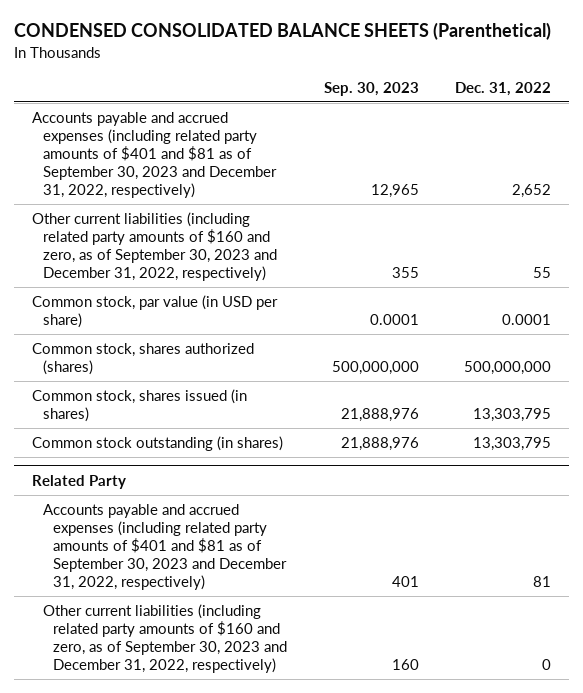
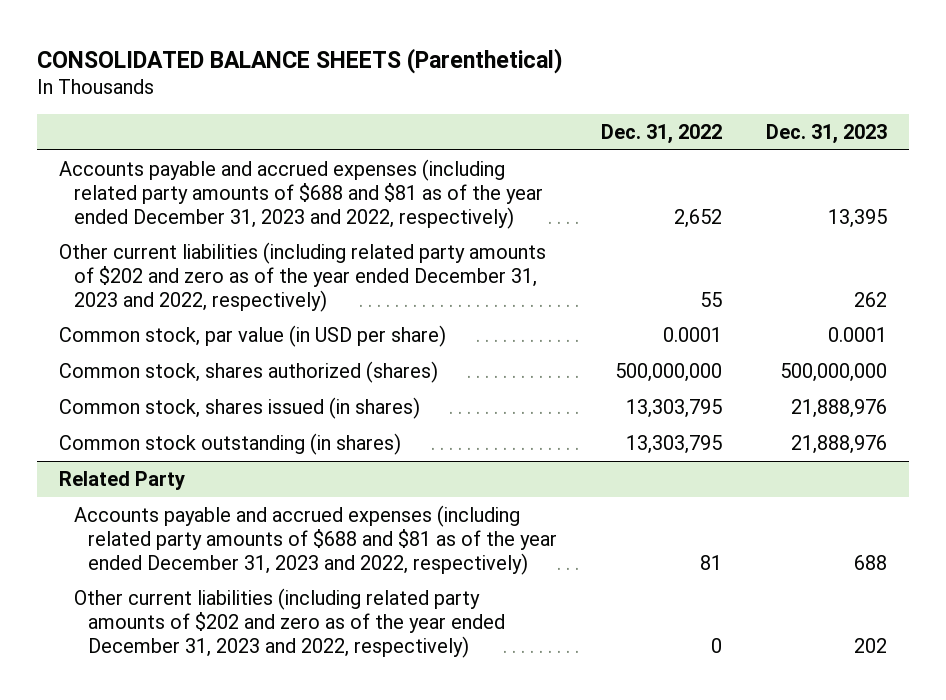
- CONDENSED CONSOLIDATED BALANCE SHEETS (Parenthetical)
+ CONSOLIDATED BALANCE SHEETS (Parenthetical)
- | Sep. 30, 2023 | Dec. 31, 2022
+ | Dec. 31, 2022 | Dec. 31, 2023
- Accounts payable and accrued expenses (including related party amounts of $401 and $81 as of September 30, 2023 and December 31, 2022, respectively) | 12,965 | 2,652
- Other current liabilities (including related party amounts of $160 and zero, as of September 30, 2023 and December 31, 2022, respectively) | 355 | 55
+ Accounts payable and accrued expenses (including related party amounts of $688 and $81 as of the year ended December 31, 2023 and 2022, respectively) | 2,652 | 13,395
+ Other current liabilities (including related party amounts of $202 and zero as of the year ended December 31, 2023 and 2022, respectively) | 55 | 262
@ Related Party
- Accounts payable and accrued expenses (including related party amounts of $401 and $81 as of September 30, 2023 and December 31, 2022, respectively) | 401 | 81
- Other current liabilities (including related party amounts of $160 and zero, as of September 30, 2023 and December 31, 2022, respectively) | 160 | 0
+ Accounts payable and accrued expenses (including related party amounts of $688 and $81 as of the year ended December 31, 2023 and 2022, respectively) | 81 | 688
+ Other current liabilities (including related party amounts of $202 and zero as of the year ended December 31, 2023 and 2022, respectively) | 0 | 202

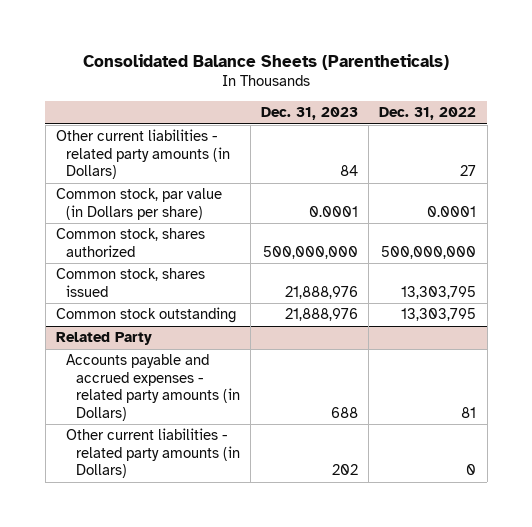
- CONSOLIDATED BALANCE SHEETS (Parenthetical)
+ Consolidated Balance Sheets (Parentheticals)
- | Dec. 31, 2022 | Dec. 31, 2023
+ | Dec. 31, 2023 | Dec. 31, 2022
- Accounts payable and accrued expenses (including related party amounts of $688 and $81 as of the year ended December 31, 2023 and 2022, respectively) | 2,652 | 13,395
- Other current liabilities (including related party amounts of $202 and zero as of the year ended December 31, 2023 and 2022, respectively) | 55 | 262
- Common stock, par value (in USD per share) | 0.0001 | 0.0001
- Common stock, shares authorized (shares) | 500,000,000 | 500,000,000
- Common stock, shares issued (in shares) | 13,303,795 | 21,888,976
- Common stock outstanding (in shares) | 13,303,795 | 21,888,976
+ Other current liabilities - related party amounts (in Dollars) | 84 | 27
+ Common stock, par value (in Dollars per share) | 0.0001 | 0.0001
+ Common stock, shares authorized | 500,000,000 | 500,000,000
+ Common stock, shares issued | 21,888,976 | 13,303,795
+ Common stock outstanding | 21,888,976 | 13,303,795
@ Related Party
- Accounts payable and accrued expenses (including related party amounts of $688 and $81 as of the year ended December 31, 2023 and 2022, respectively) | 81 | 688
- Other current liabilities (including related party amounts of $202 and zero as of the year ended December 31, 2023 and 2022, respectively) | 0 | 202
+ Accounts payable and accrued expenses - related party amounts (in Dollars) | 688 | 81
+ Other current liabilities - related party amounts (in Dollars) | 202 | 0

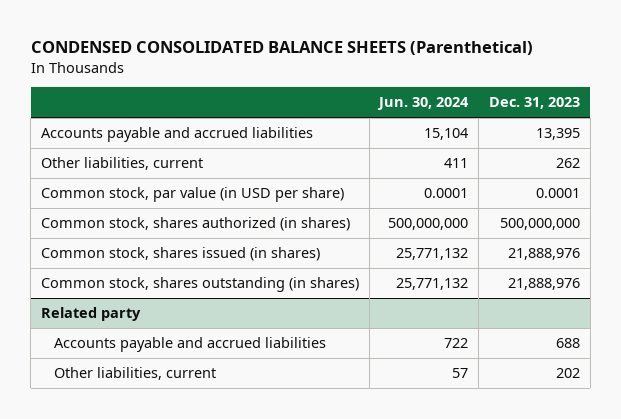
- Consolidated Balance Sheets (Parentheticals)
+ CONDENSED CONSOLIDATED BALANCE SHEETS (Parenthetical)
- | Dec. 31, 2023 | Dec. 31, 2022
+ | Jun. 30, 2024 | Dec. 31, 2023
- Other current liabilities - related party amounts (in Dollars) | 84 | 27
- Common stock, par value (in Dollars per share) | 0.0001 | 0.0001
- Common stock, shares authorized | 500,000,000 | 500,000,000
- Common stock, shares issued | 21,888,976 | 13,303,795
- Common stock outstanding | 21,888,976 | 13,303,795
- Related Party
- Accounts payable and accrued expenses - related party amounts (in Dollars) | 688 | 81
- Other current liabilities - related party amounts (in Dollars) | 202 | 0
+ Accounts payable and accrued liabilities | 15,104 | 13,395
+ Other liabilities, current | 411 | 262
+ Common stock, par value (in USD per share) | 0.0001 | 0.0001
+ Common stock, shares authorized (in shares) | 500,000,000 | 500,000,000
+ Common stock, shares issued (in shares) | 25,771,132 | 21,888,976
+ Common stock, shares outstanding (in shares) | 25,771,132 | 21,888,976
+ Related party
+ Accounts payable and accrued liabilities | 722 | 688
+ Other liabilities, current | 57 | 202

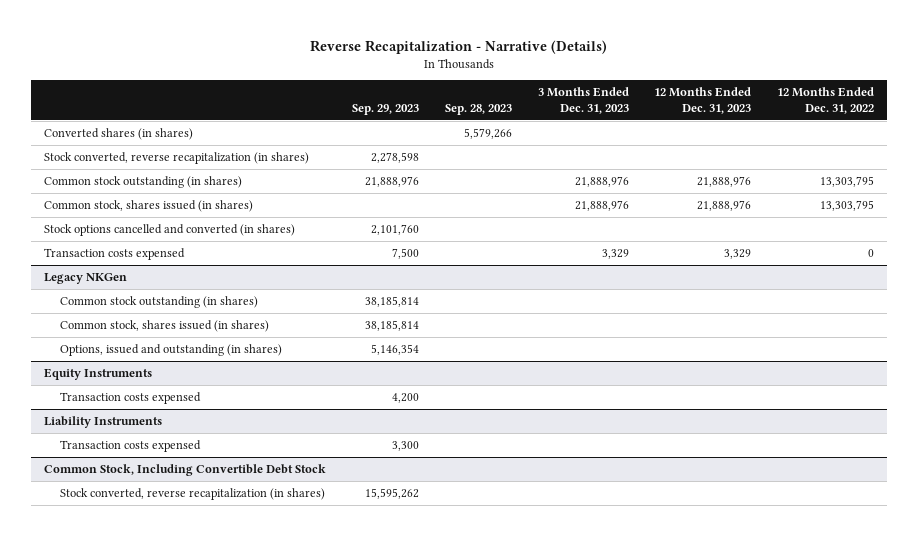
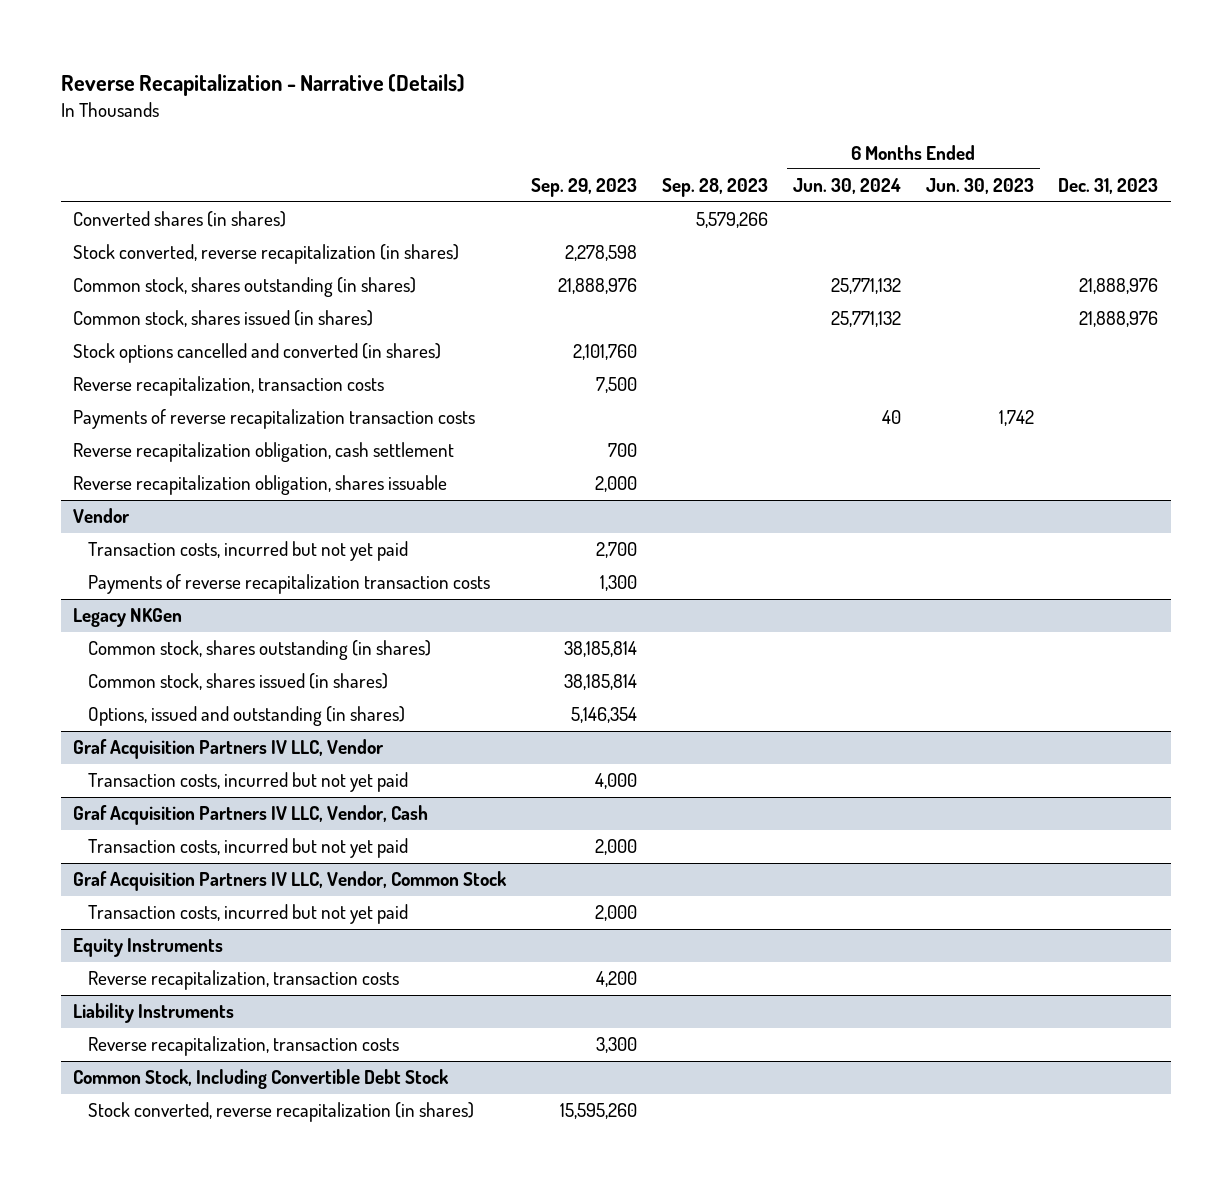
- | Sep. 29, 2023 | Sep. 28, 2023 | 3 Months Ended Dec. 31, 2023 | 12 Months Ended Dec. 31, 2023 | 12 Months Ended Dec. 31, 2022
+ | Sep. 29, 2023 | Sep. 28, 2023 | 6 Months Ended Jun. 30, 2024 | 6 Months Ended Jun. 30, 2023 | Dec. 31, 2023
- Common stock outstanding (in shares) | 21,888,976 | | 21,888,976 | 21,888,976 | 13,303,795
+ Common stock, shares outstanding (in shares) | 21,888,976 | | 25,771,132 | | 21,888,976
- Transaction costs expensed | 7,500 | | 3,329 | 3,329 | 0
+ Reverse recapitalization, transaction costs | 7,500 | | | |
+ Payments of reverse recapitalization transaction costs | | | 40 | 1,742 |
+ Reverse recapitalization obligation, cash settlement | 700 | | | |
+ Reverse recapitalization obligation, shares issuable | 2,000 | | | |
+ Vendor
+ Transaction costs, incurred but not yet paid | 2,700 | | | |
+ Payments of reverse recapitalization transaction costs | 1,300 | | | |
@ Legacy NKGen
- Common stock outstanding (in shares) | 38,185,814 | | | |
+ Common stock, shares outstanding (in shares) | 38,185,814 | | | |
+ Graf Acquisition Partners IV LLC, Vendor
+ Transaction costs, incurred but not yet paid | 4,000 | | | |
+ Graf Acquisition Partners IV LLC, Vendor, Cash
+ Transaction costs, incurred but not yet paid | 2,000 | | | |
+ Graf Acquisition Partners IV LLC, Vendor, Common Stock
+ Transaction costs, incurred but not yet paid | 2,000 | | | |
@ Equity Instruments
- Transaction costs expensed | 4,200 | | | |
+ Reverse recapitalization, transaction costs | 4,200 | | | |
@ Liability Instruments
- Transaction costs expensed | 3,300 | | | |
+ Reverse recapitalization, transaction costs | 3,300 | | | |
@ Common Stock, Including Convertible Debt Stock
- Stock converted, reverse recapitalization (in shares) | 15,595,262 | | | |
+ Stock converted, reverse recapitalization (in shares) | 15,595,260 | | | |

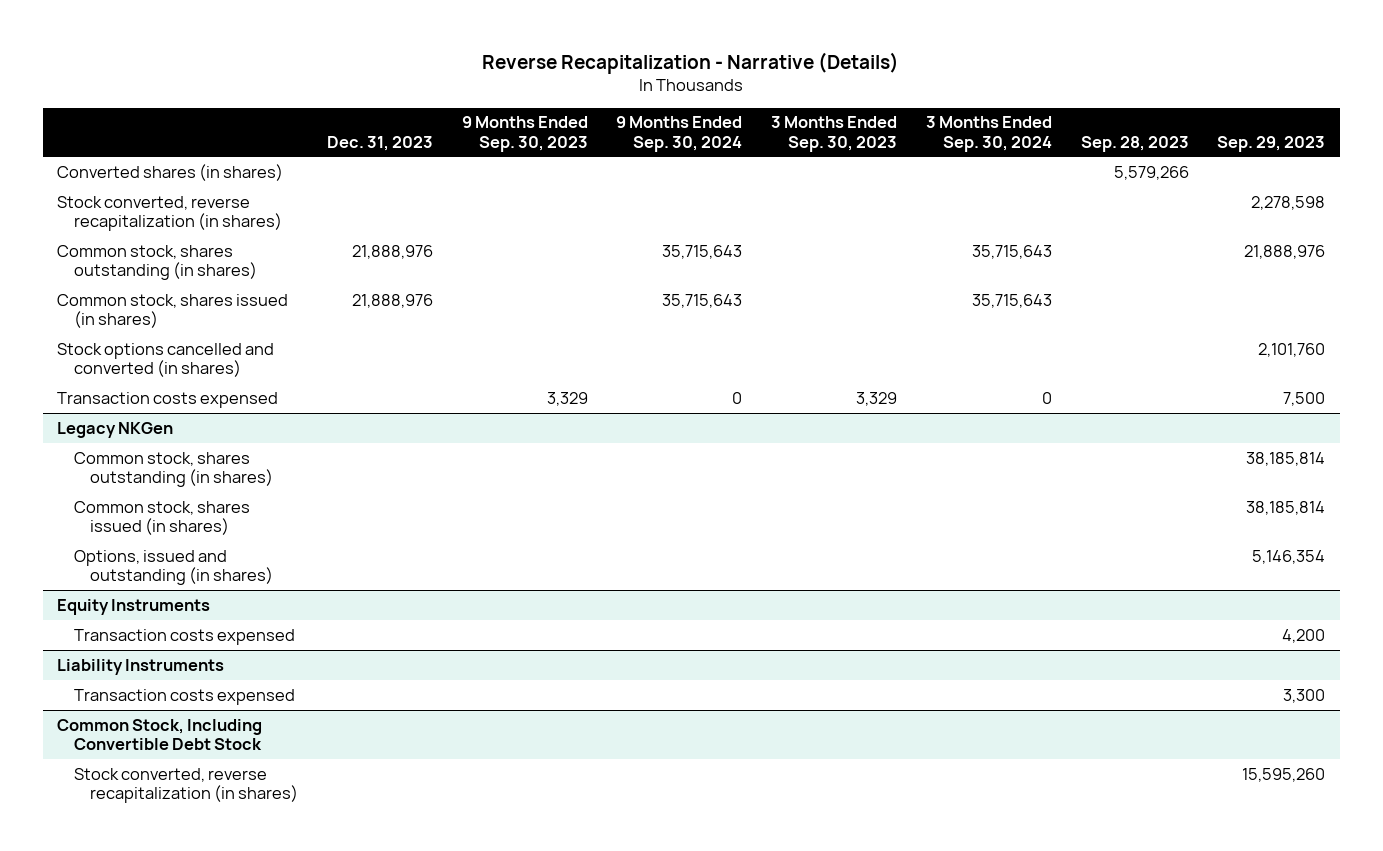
- | Sep. 29, 2023 | Sep. 28, 2023 | 6 Months Ended Jun. 30, 2024 | 6 Months Ended Jun. 30, 2023 | Dec. 31, 2023
+ | Dec. 31, 2023 | 9 Months Ended Sep. 30, 2023 | 9 Months Ended Sep. 30, 2024 | 3 Months Ended Sep. 30, 2023 | 3 Months Ended Sep. 30, 2024 | Sep. 28, 2023 | Sep. 29, 2023
- Reverse recapitalization, transaction costs | 7,500 | | | |
- Payments of reverse recapitalization transaction costs | | | 40 | 1,742 |
- Reverse recapitalization obligation, cash settlement | 700 | | | |
- Reverse recapitalization obligation, shares issuable | 2,000 | | | |
- Vendor
- Transaction costs, incurred but not yet paid | 2,700 | | | |
- Payments of reverse recapitalization transaction costs | 1,300 | | | |
+ Transaction costs expensed | | 3,329 | 0 | 3,329 | 0 | | 7,500
- Graf Acquisition Partners IV LLC, Vendor
- Transaction costs, incurred but not yet paid | 4,000 | | | |
- Graf Acquisition Partners IV LLC, Vendor, Cash
- Transaction costs, incurred but not yet paid | 2,000 | | | |
- Graf Acquisition Partners IV LLC, Vendor, Common Stock
- Transaction costs, incurred but not yet paid | 2,000 | | | |
@ Equity Instruments
- Reverse recapitalization, transaction costs | 4,200 | | | |
+ Transaction costs expensed | | | | | | | 4,200
@ Liability Instruments
- Reverse recapitalization, transaction costs | 3,300 | | | |
+ Transaction costs expensed | | | | | | | 3,300

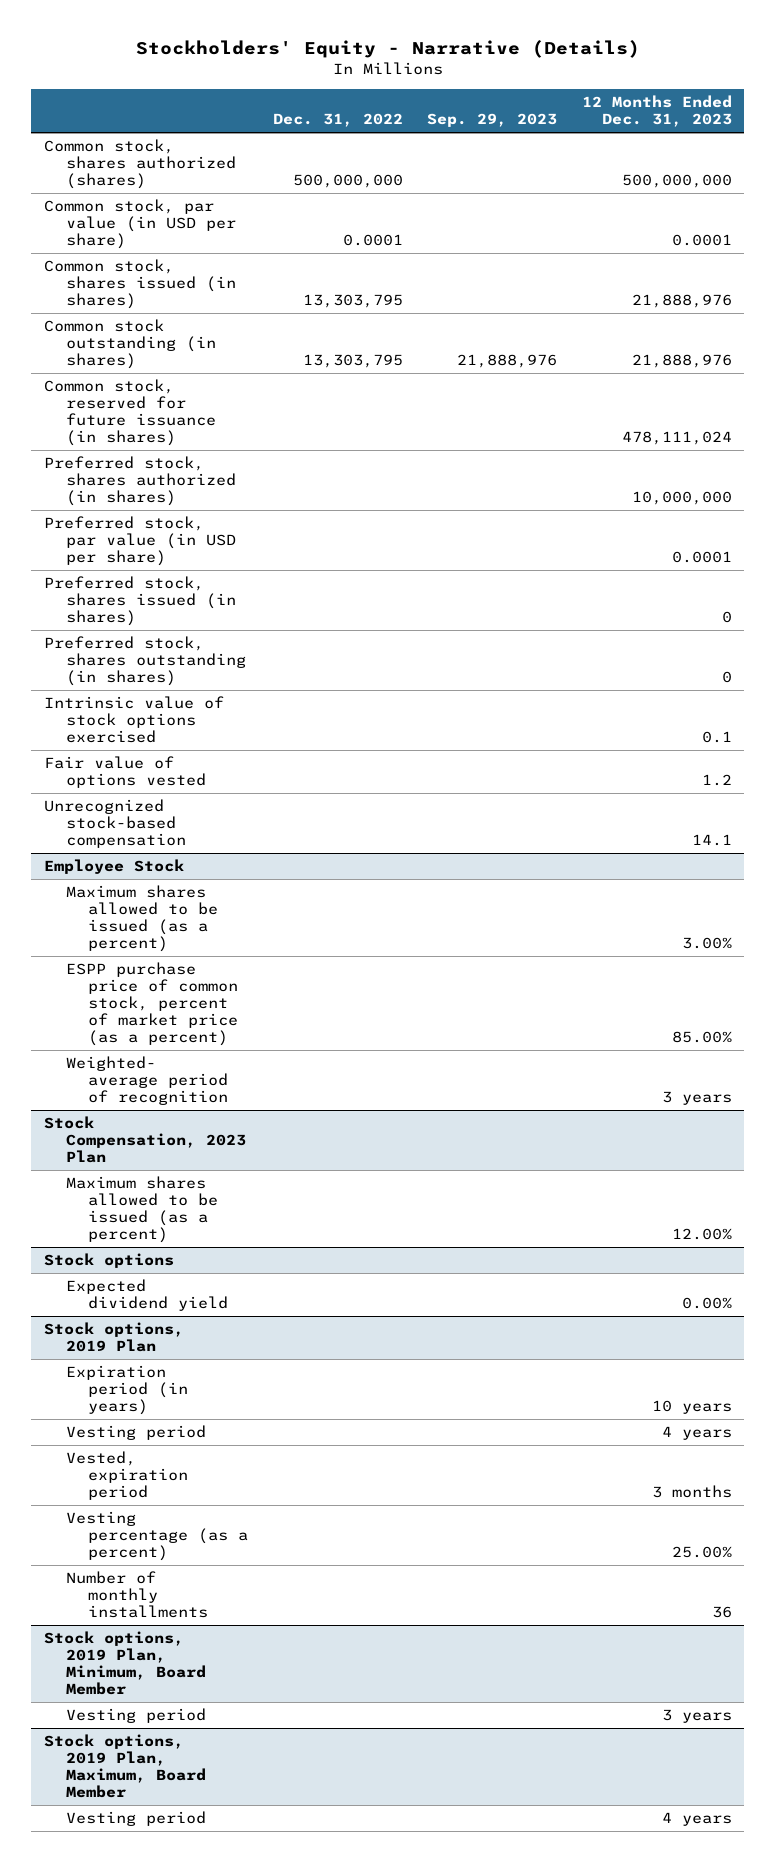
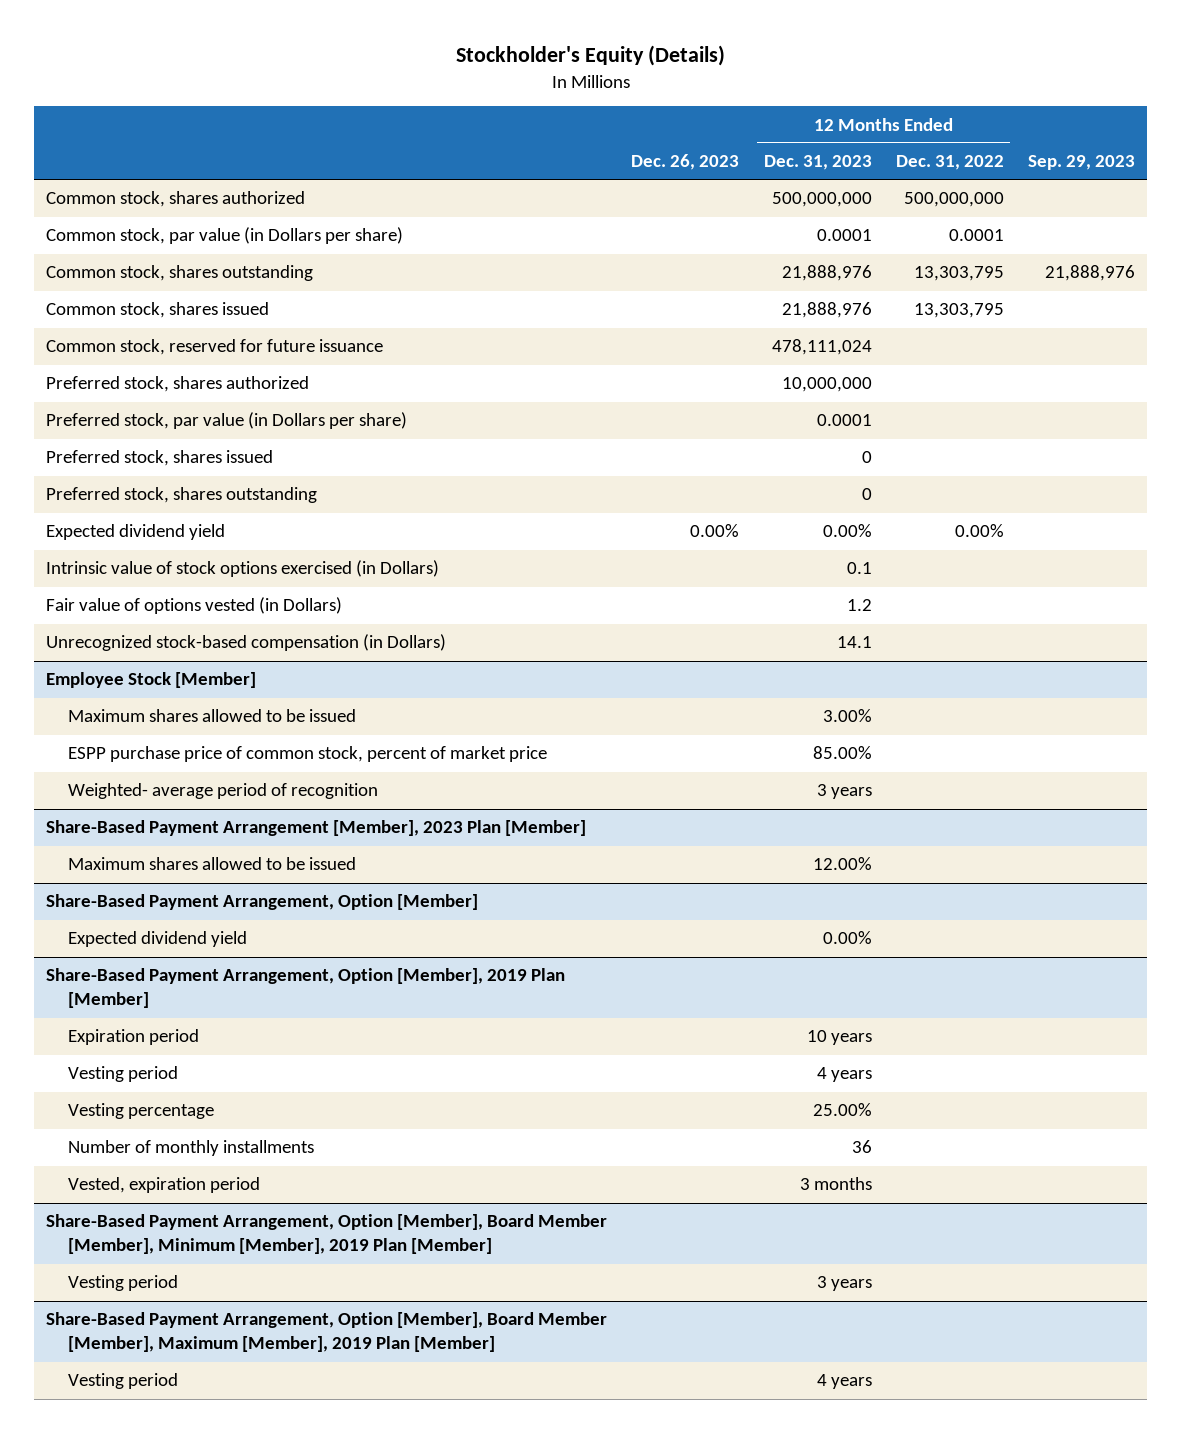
- Stockholders' Equity - Narrative (Details)
+ Stockholder's Equity (Details)
- | Dec. 31, 2022 | Sep. 29, 2023 | 12 Months Ended Dec. 31, 2023
+ | Dec. 26, 2023 | 12 Months Ended Dec. 31, 2023 | 12 Months Ended Dec. 31, 2022 | Sep. 29, 2023
- Common stock, shares authorized (shares) | 500,000,000 | | 500,000,000
- Common stock, par value (in USD per share) | 0.0001 | | 0.0001
- Common stock, shares issued (in shares) | 13,303,795 | | 21,888,976
- Common stock outstanding (in shares) | 13,303,795 | 21,888,976 | 21,888,976
- Common stock, reserved for future issuance (in shares) | | | 478,111,024
- Preferred stock, shares authorized (in shares) | | | 10,000,000
- Preferred stock, par value (in USD per share) | | | 0.0001
- Preferred stock, shares issued (in shares) | | | 0
- Preferred stock, shares outstanding (in shares) | | | 0
- Intrinsic value of stock options exercised | | | 0.1
- Fair value of options vested | | | 1.2
- Unrecognized stock-based compensation | | | 14.1
- Employee Stock
- Maximum shares allowed to be issued (as a percent) | | | 3.00%
- ESPP purchase price of common stock, percent of market price (as a percent) | | | 85.00%
+ Common stock, shares authorized | | 500,000,000 | 500,000,000 |
+ Common stock, par value (in Dollars per share) | | 0.0001 | 0.0001 |
+ Common stock, shares outstanding | | 21,888,976 | 13,303,795 | 21,888,976
+ Common stock, shares issued | | 21,888,976 | 13,303,795 |
+ Common stock, reserved for future issuance | | 478,111,024 | |
+ Preferred stock, shares authorized | | 10,000,000 | |
+ Preferred stock, par value (in Dollars per share) | | 0.0001 | |
+ Preferred stock, shares issued | | 0 | |
+ Preferred stock, shares outstanding | | 0 | |
+ Expected dividend yield | 0.00% | 0.00% | 0.00% |
+ Intrinsic value of stock options exercised (in Dollars) | | 0.1 | |
+ Fair value of options vested (in Dollars) | | 1.2 | |
+ Unrecognized stock-based compensation (in Dollars) | | 14.1 | |
+ Employee Stock [Member]
+ Maximum shares allowed to be issued | | 3.00% | |
+ ESPP purchase price of common stock, percent of market price | | 85.00% | |
- Stock Compensation, 2023 Plan
- Maximum shares allowed to be issued (as a percent) | | | 12.00%
- Stock options
+ Share-Based Payment Arrangement [Member], 2023 Plan [Member]
+ Maximum shares allowed to be issued | | 12.00% | |
+ Share-Based Payment Arrangement, Option [Member]
- Stock options, 2019 Plan
- Expiration period (in years) | | | 10 years
+ Share-Based Payment Arrangement, Option [Member], 2019 Plan [Member]
+ Expiration period | | 10 years | |
- Vested, expiration period | | | 3 months
- Vesting percentage (as a percent) | | | 25.00%
+ Vesting percentage | | 25.00% | |
- Stock options, 2019 Plan, Minimum, Board Member
+ Vested, expiration period | | 3 months | |
+ Share-Based Payment Arrangement, Option [Member], Board Member [Member], Minimum [Member], 2019 Plan [Member]
- Stock options, 2019 Plan, Maximum, Board Member
+ Share-Based Payment Arrangement, Option [Member], Board Member [Member], Maximum [Member], 2019 Plan [Member]

